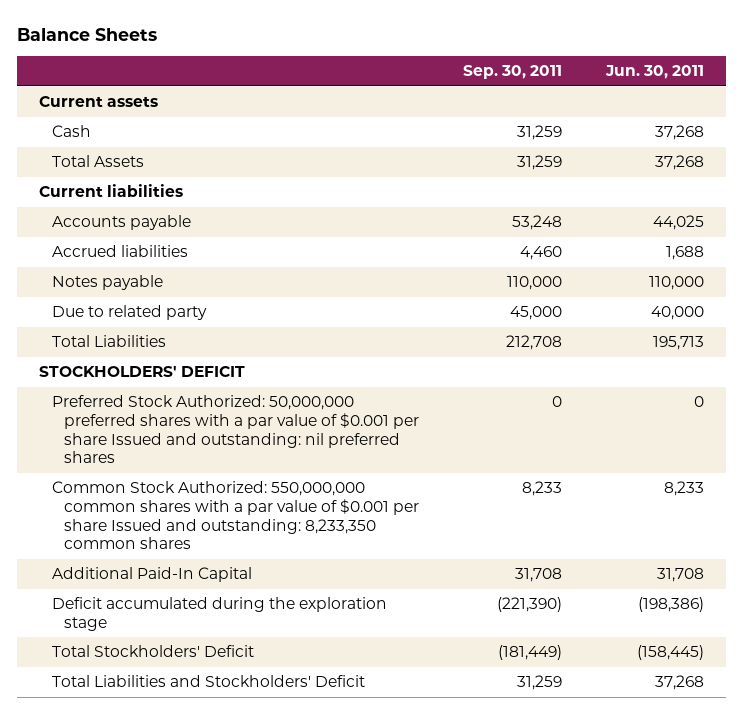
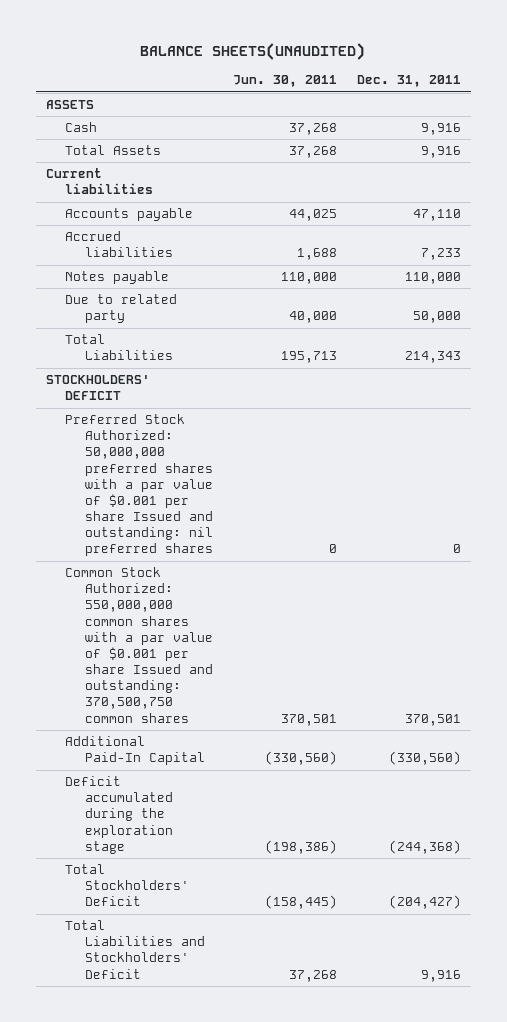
- Balance Sheets
+ BALANCE SHEETS(UNAUDITED)
- | Sep. 30, 2011 | Jun. 30, 2011
+ | Jun. 30, 2011 | Dec. 31, 2011
- Current assets
+ ASSETS
- Common Stock Authorized: 550,000,000 common shares with a par value of $0.001 per share Issued and outstanding: 8,233,350 common shares | 8,233 | 8,233
- Additional Paid-In Capital | 31,708 | 31,708
+ Common Stock Authorized: 550,000,000 common shares with a par value of $0.001 per share Issued and outstanding: 370,500,750 common shares | 370,501 | 370,501
+ Additional Paid-In Capital | (330,560) | (330,560)

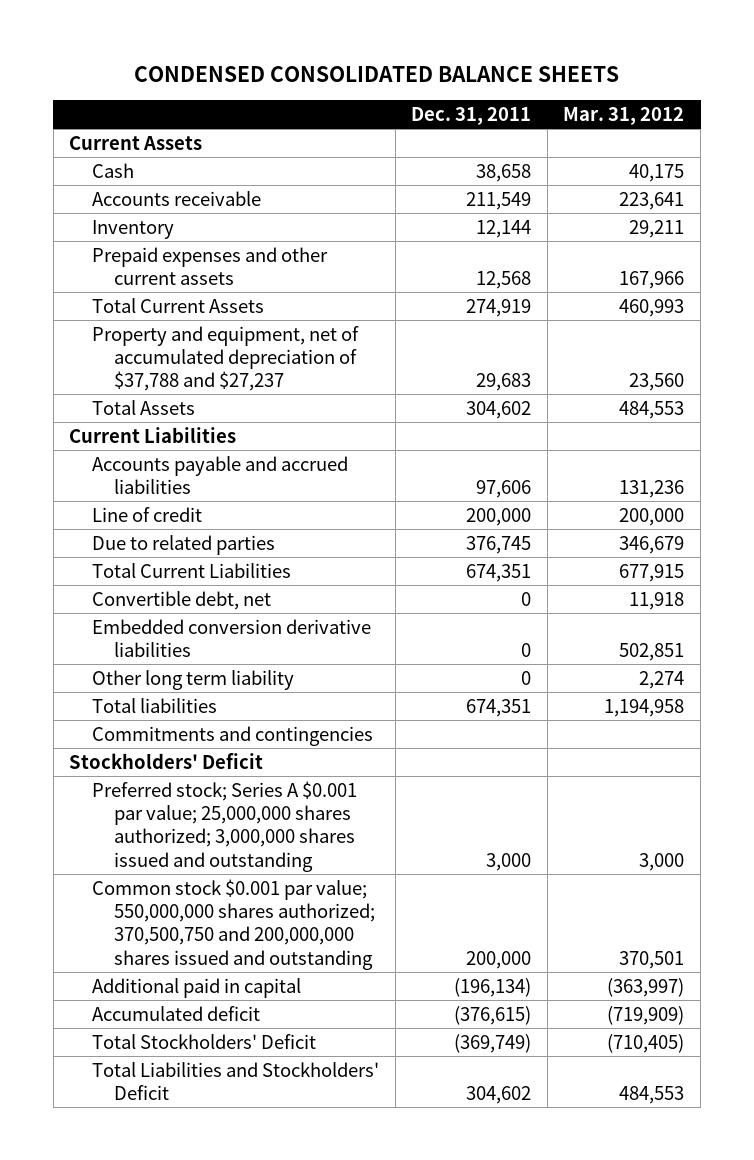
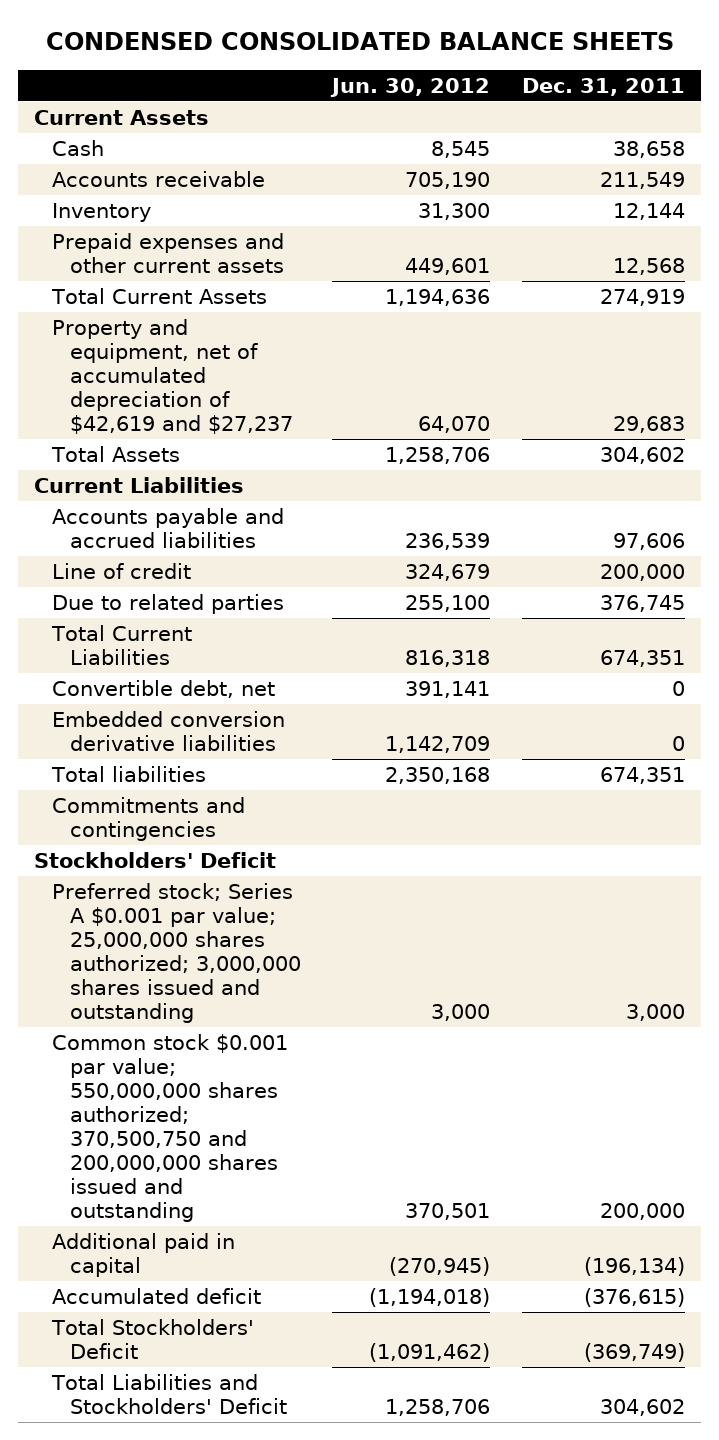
- | Dec. 31, 2011 | Mar. 31, 2012
+ | Jun. 30, 2012 | Dec. 31, 2011
- Property and equipment, net of accumulated depreciation of $37,788 and $27,237 | 29,683 | 23,560
+ Property and equipment, net of accumulated depreciation of $42,619 and $27,237 | 64,070 | 29,683
- Other long term liability | 0 | 2,274

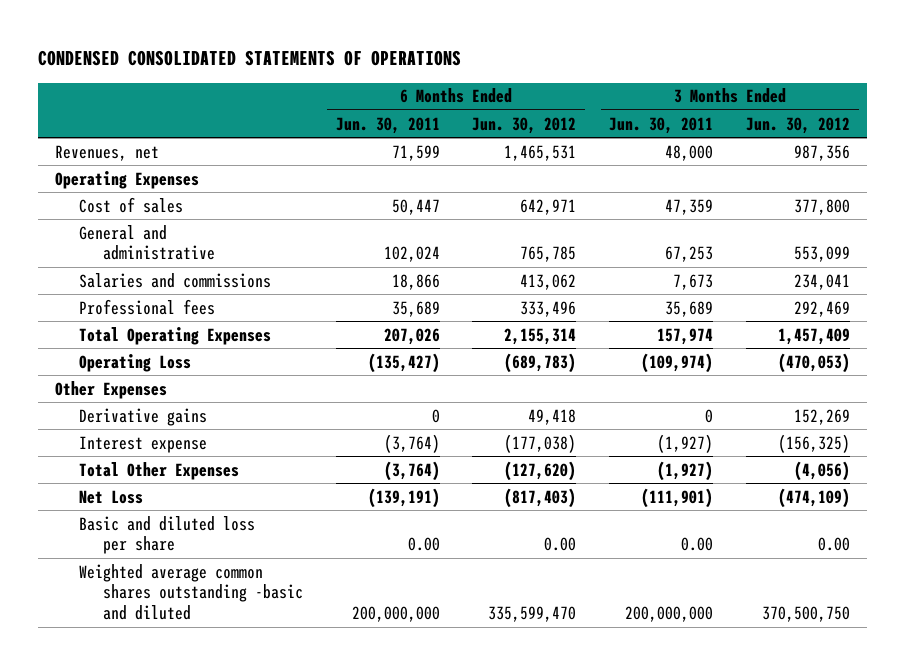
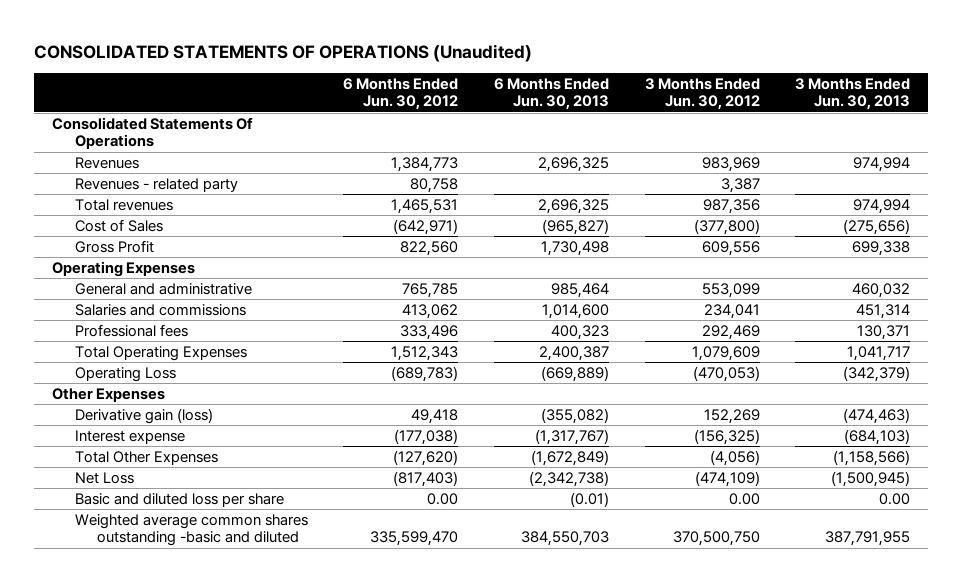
- CONDENSED CONSOLIDATED STATEMENTS OF OPERATIONS
+ CONSOLIDATED STATEMENTS OF OPERATIONS (Unaudited)
- | 6 Months Ended Jun. 30, 2011 | 6 Months Ended Jun. 30, 2012 | 3 Months Ended Jun. 30, 2011 | 3 Months Ended Jun. 30, 2012
+ | 6 Months Ended Jun. 30, 2012 | 6 Months Ended Jun. 30, 2013 | 3 Months Ended Jun. 30, 2012 | 3 Months Ended Jun. 30, 2013
- Revenues, net | 71,599 | 1,465,531 | 48,000 | 987,356
+ Consolidated Statements Of Operations
+ Revenues | 1,384,773 | 2,696,325 | 983,969 | 974,994
+ Revenues - related party | 80,758 | | 3,387 |
+ Total revenues | 1,465,531 | 2,696,325 | 987,356 | 974,994
+ Cost of Sales | (642,971) | (965,827) | (377,800) | (275,656)
+ Gross Profit | 822,560 | 1,730,498 | 609,556 | 699,338
- Cost of sales | 50,447 | 642,971 | 47,359 | 377,800
- Total Operating Expenses | 207,026 | 2,155,314 | 157,974 | 1,457,409
+ Total Operating Expenses | 1,512,343 | 2,400,387 | 1,079,609 | 1,041,717
- Derivative gains | 0 | 49,418 | 0 | 152,269
+ Derivative gain (loss) | 49,418 | (355,082) | 152,269 | (474,463)

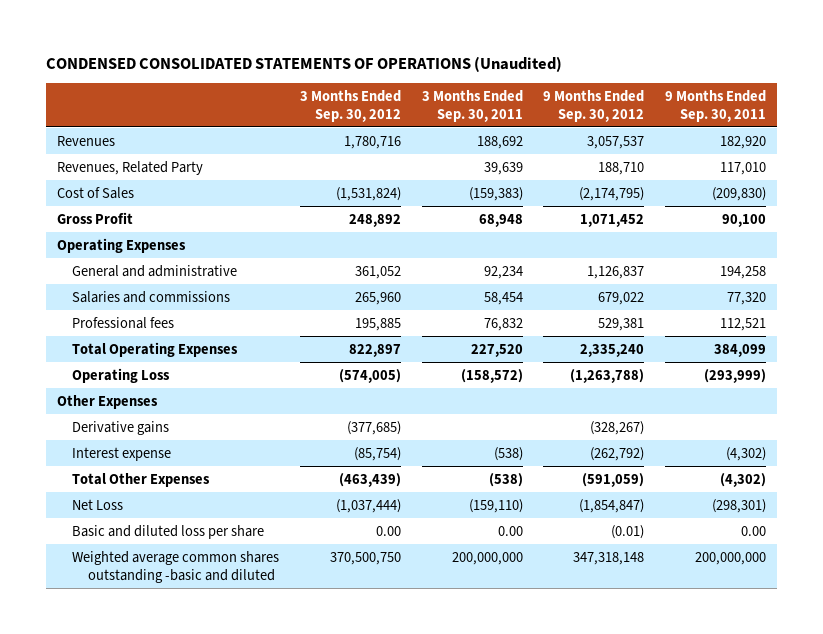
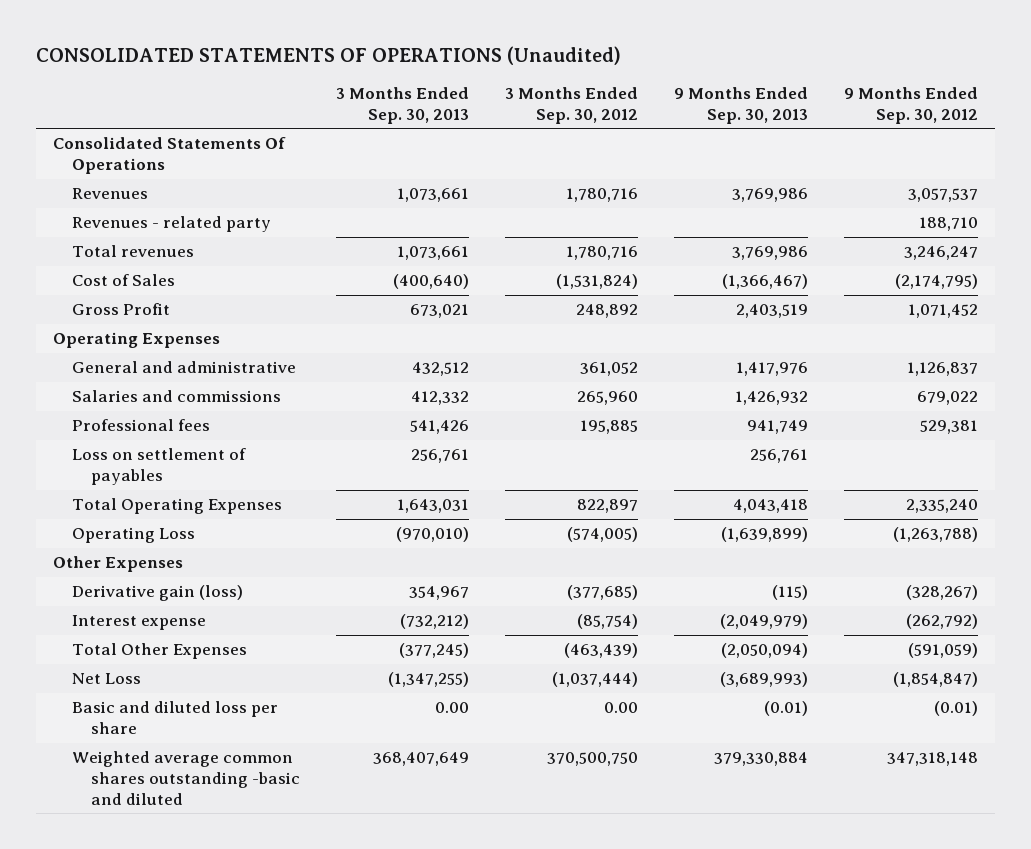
- CONDENSED CONSOLIDATED STATEMENTS OF OPERATIONS (Unaudited)
+ CONSOLIDATED STATEMENTS OF OPERATIONS (Unaudited)
- | 3 Months Ended Sep. 30, 2012 | 3 Months Ended Sep. 30, 2011 | 9 Months Ended Sep. 30, 2012 | 9 Months Ended Sep. 30, 2011
+ | 3 Months Ended Sep. 30, 2013 | 3 Months Ended Sep. 30, 2012 | 9 Months Ended Sep. 30, 2013 | 9 Months Ended Sep. 30, 2012
+ Consolidated Statements Of Operations
- Revenues, Related Party | | 39,639 | 188,710 | 117,010
+ Revenues - related party | | | | 188,710
+ Total revenues | 1,073,661 | 1,780,716 | 3,769,986 | 3,246,247
+ Loss on settlement of payables | 256,761 | | 256,761 |
- Derivative gains | (377,685) | | (328,267) |
+ Derivative gain (loss) | 354,967 | (377,685) | (115) | (328,267)

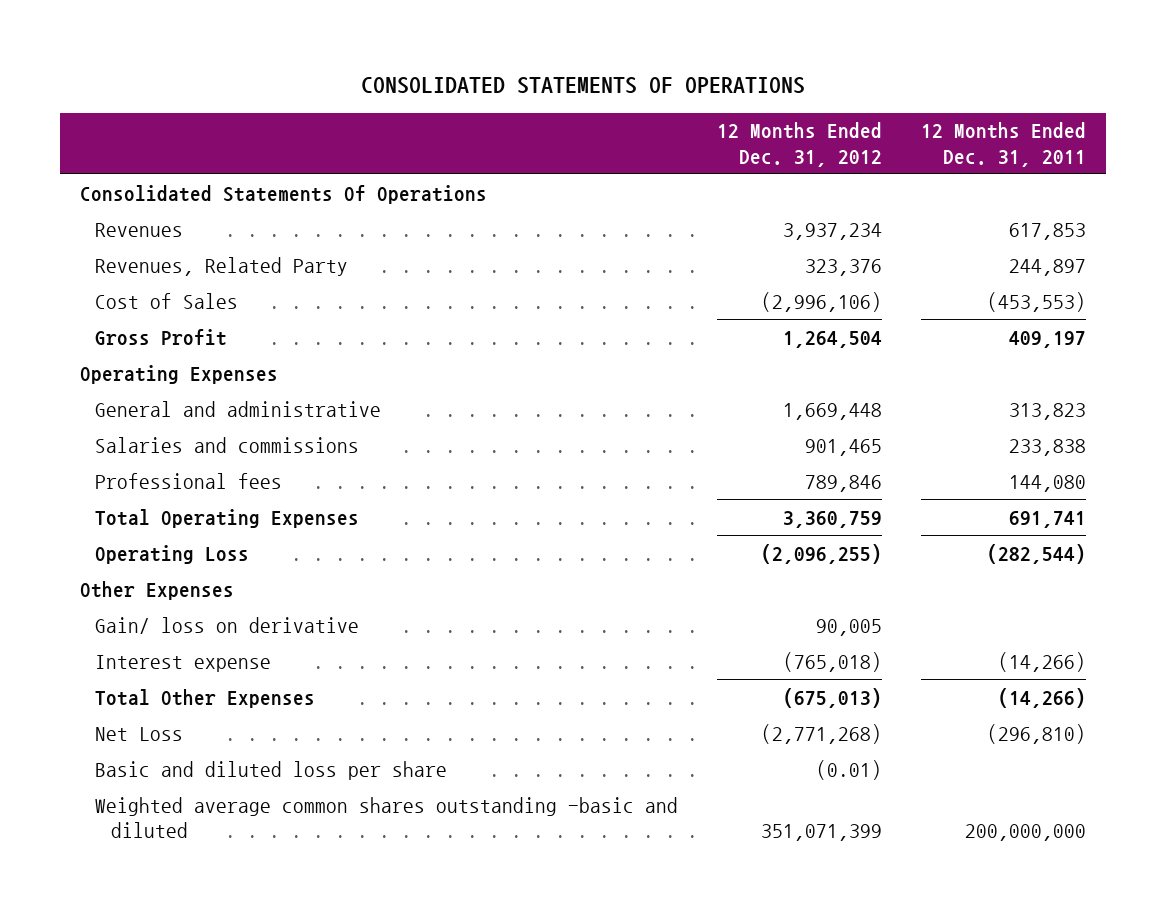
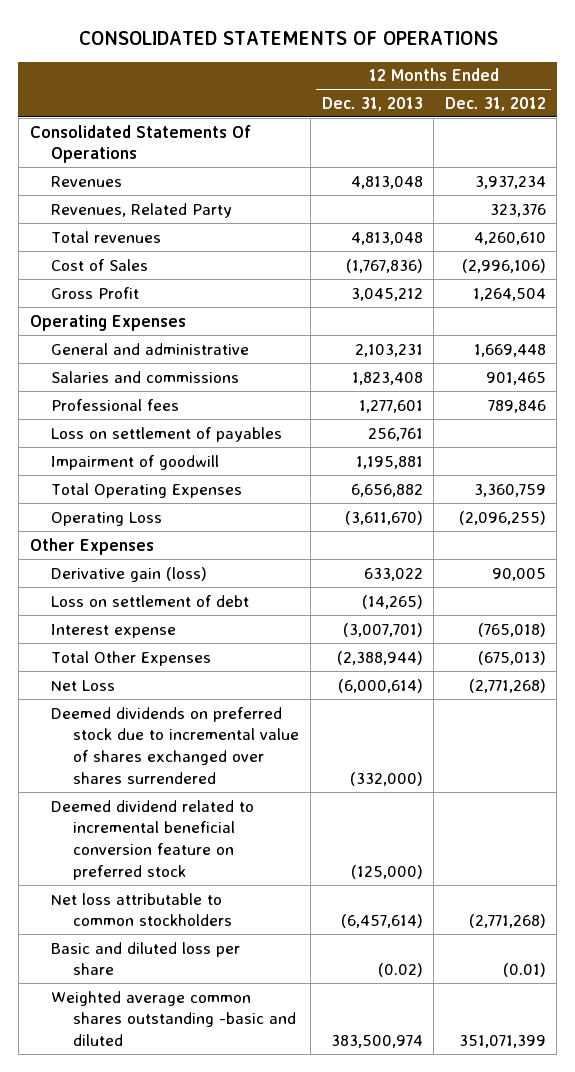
- | 12 Months Ended Dec. 31, 2012 | 12 Months Ended Dec. 31, 2011
+ | 12 Months Ended Dec. 31, 2013 | 12 Months Ended Dec. 31, 2012
+ Total revenues | 4,813,048 | 4,260,610
+ Loss on settlement of payables | 256,761 |
+ Impairment of goodwill | 1,195,881 |
- Gain/ loss on derivative | 90,005 |
+ Derivative gain (loss) | 633,022 | 90,005
+ Loss on settlement of debt | (14,265) |
+ Deemed dividends on preferred stock due to incremental value of shares exchanged over shares surrendered | (332,000) |
+ Deemed dividend related to incremental beneficial conversion feature on preferred stock | (125,000) |
+ Net loss attributable to common stockholders | (6,457,614) | (2,771,268)

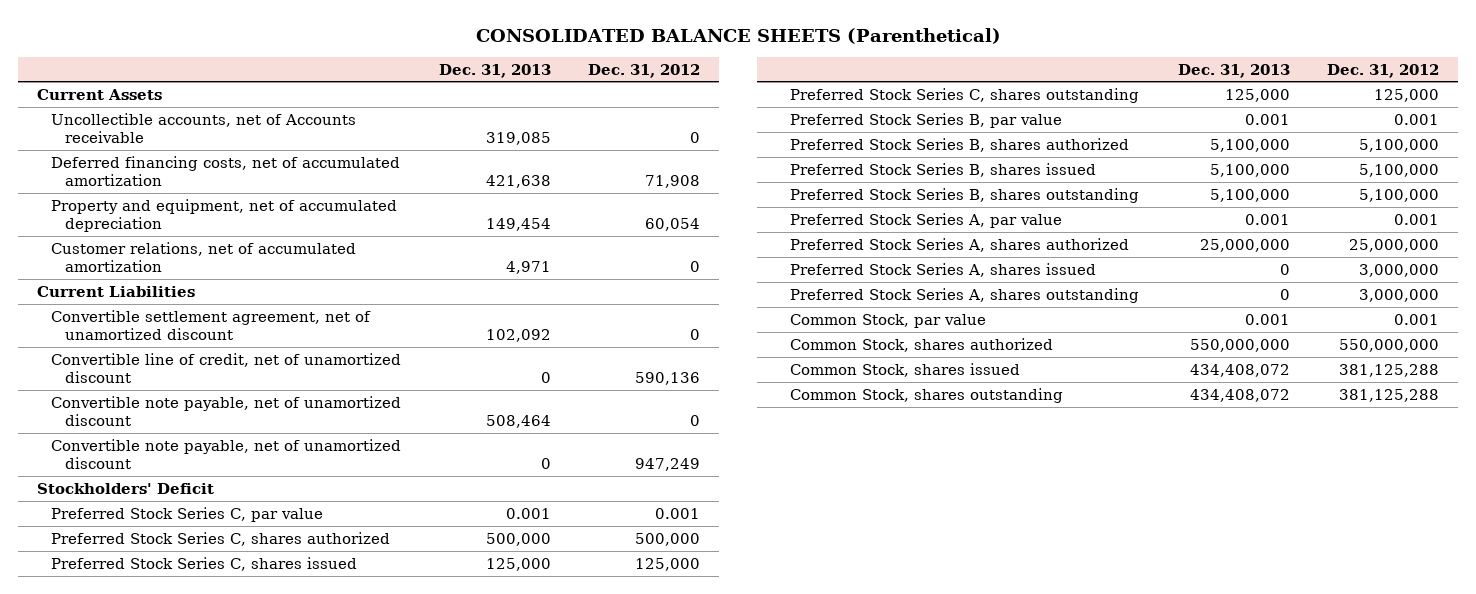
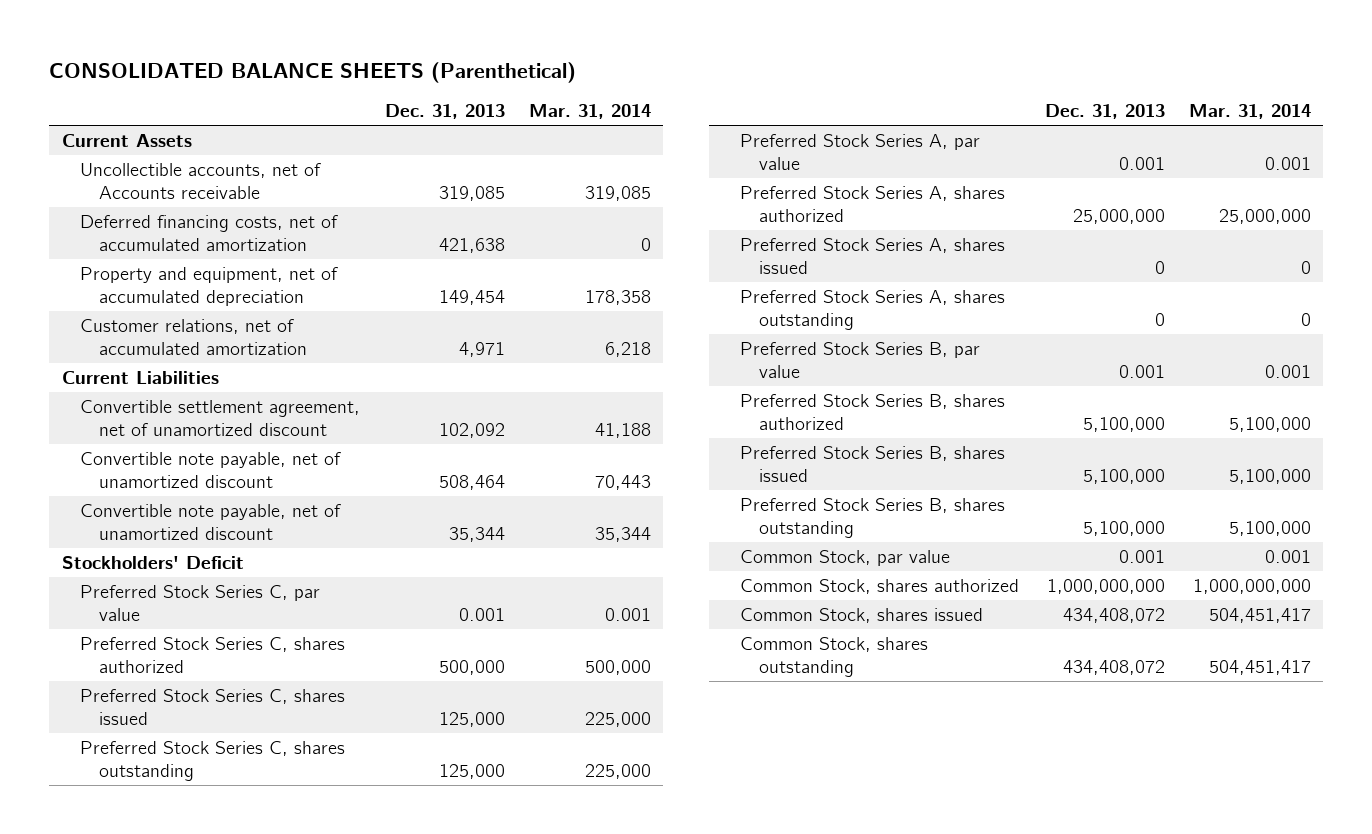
- | Dec. 31, 2013 | Dec. 31, 2012
+ | Dec. 31, 2013 | Mar. 31, 2014
- Convertible line of credit, net of unamortized discount | 0 | 590,136
- Convertible note payable, net of unamortized discount | 0 | 947,249
+ Convertible note payable, net of unamortized discount | 35,344 | 35,344
moved down: Preferred Stock Series B, par value | 0.001 | 0.001
moved down: Preferred Stock Series B, shares authorized | 5,100,000 | 5,100,000
moved down: Preferred Stock Series B, shares issued | 5,100,000 | 5,100,000
moved down: Preferred Stock Series B, shares outstanding | 5,100,000 | 5,100,000
- Common Stock, shares authorized | 550,000,000 | 550,000,000
+ Common Stock, shares authorized | 1,000,000,000 | 1,000,000,000

